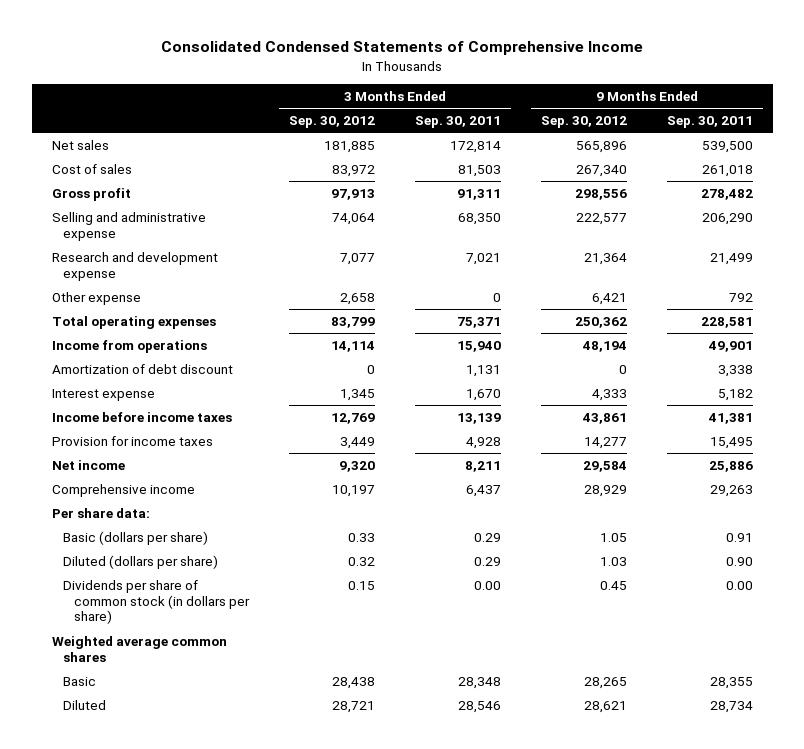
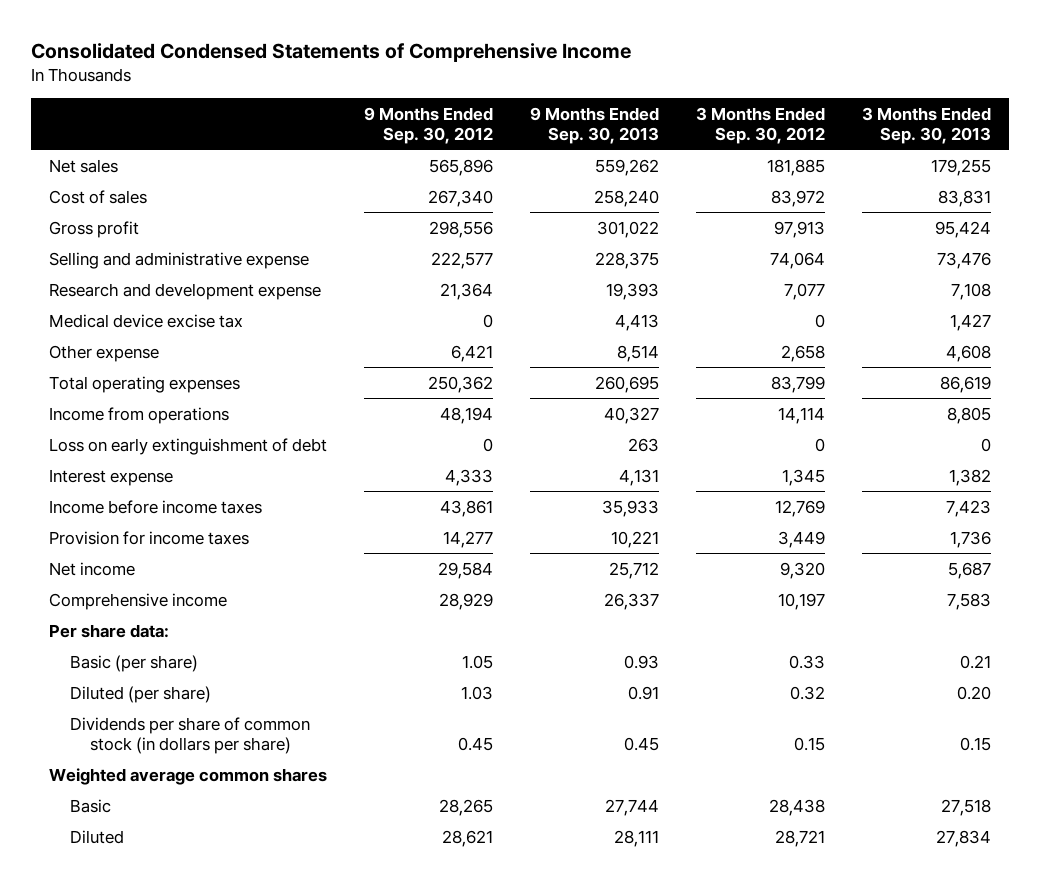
- | 3 Months Ended Sep. 30, 2012 | 3 Months Ended Sep. 30, 2011 | 9 Months Ended Sep. 30, 2012 | 9 Months Ended Sep. 30, 2011
+ | 9 Months Ended Sep. 30, 2012 | 9 Months Ended Sep. 30, 2013 | 3 Months Ended Sep. 30, 2012 | 3 Months Ended Sep. 30, 2013
+ Medical device excise tax | 0 | 4,413 | 0 | 1,427
- Amortization of debt discount | 0 | 1,131 | 0 | 3,338
+ Loss on early extinguishment of debt | 0 | 263 | 0 | 0
- Basic (dollars per share) | 0.33 | 0.29 | 1.05 | 0.91
- Diluted (dollars per share) | 0.32 | 0.29 | 1.03 | 0.90
+ Basic (per share) | 1.05 | 0.93 | 0.33 | 0.21
+ Diluted (per share) | 1.03 | 0.91 | 0.32 | 0.20

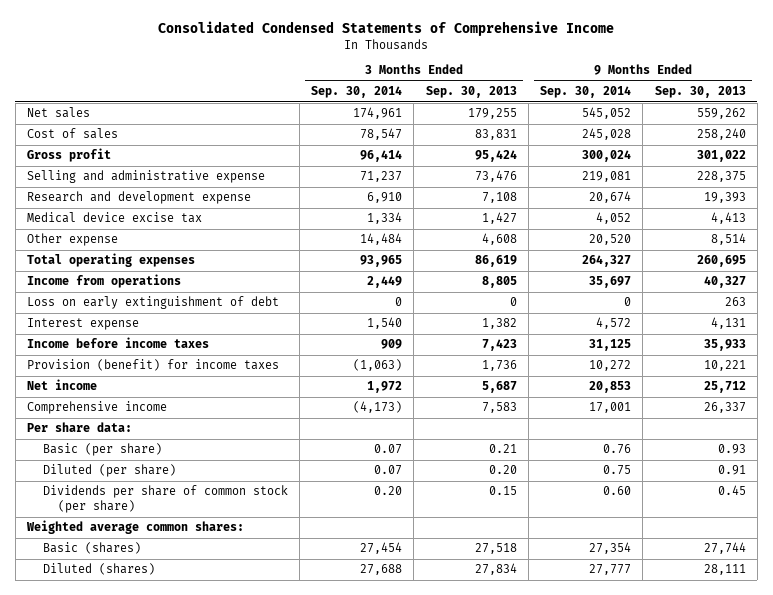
- | 9 Months Ended Sep. 30, 2012 | 9 Months Ended Sep. 30, 2013 | 3 Months Ended Sep. 30, 2012 | 3 Months Ended Sep. 30, 2013
+ | 3 Months Ended Sep. 30, 2014 | 3 Months Ended Sep. 30, 2013 | 9 Months Ended Sep. 30, 2014 | 9 Months Ended Sep. 30, 2013
- Provision for income taxes | 14,277 | 10,221 | 3,449 | 1,736
+ Provision (benefit) for income taxes | (1,063) | 1,736 | 10,272 | 10,221
- Dividends per share of common stock (in dollars per share) | 0.45 | 0.45 | 0.15 | 0.15
- Weighted average common shares
- Basic | 28,265 | 27,744 | 28,438 | 27,518
- Diluted | 28,621 | 28,111 | 28,721 | 27,834
+ Dividends per share of common stock (per share) | 0.20 | 0.15 | 0.60 | 0.45
+ Weighted average common shares:
+ Basic (shares) | 27,454 | 27,518 | 27,354 | 27,744
+ Diluted (shares) | 27,688 | 27,834 | 27,777 | 28,111

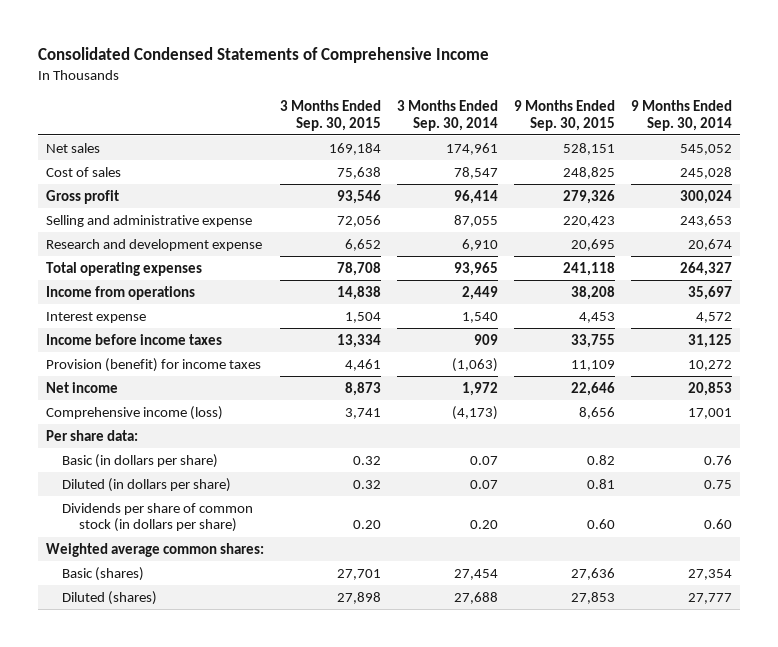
- | 3 Months Ended Sep. 30, 2014 | 3 Months Ended Sep. 30, 2013 | 9 Months Ended Sep. 30, 2014 | 9 Months Ended Sep. 30, 2013
+ | 3 Months Ended Sep. 30, 2015 | 3 Months Ended Sep. 30, 2014 | 9 Months Ended Sep. 30, 2015 | 9 Months Ended Sep. 30, 2014
- Selling and administrative expense | 71,237 | 73,476 | 219,081 | 228,375
+ Selling and administrative expense | 72,056 | 87,055 | 220,423 | 243,653
- Medical device excise tax | 1,334 | 1,427 | 4,052 | 4,413
- Other expense | 14,484 | 4,608 | 20,520 | 8,514
- Loss on early extinguishment of debt | 0 | 0 | 0 | 263
- Comprehensive income | (4,173) | 7,583 | 17,001 | 26,337
+ Comprehensive income (loss) | 3,741 | (4,173) | 8,656 | 17,001
- Basic (per share) | 0.07 | 0.21 | 0.76 | 0.93
- Diluted (per share) | 0.07 | 0.20 | 0.75 | 0.91
- Dividends per share of common stock (per share) | 0.20 | 0.15 | 0.60 | 0.45
+ Basic (in dollars per share) | 0.32 | 0.07 | 0.82 | 0.76
+ Diluted (in dollars per share) | 0.32 | 0.07 | 0.81 | 0.75
+ Dividends per share of common stock (in dollars per share) | 0.20 | 0.20 | 0.60 | 0.60

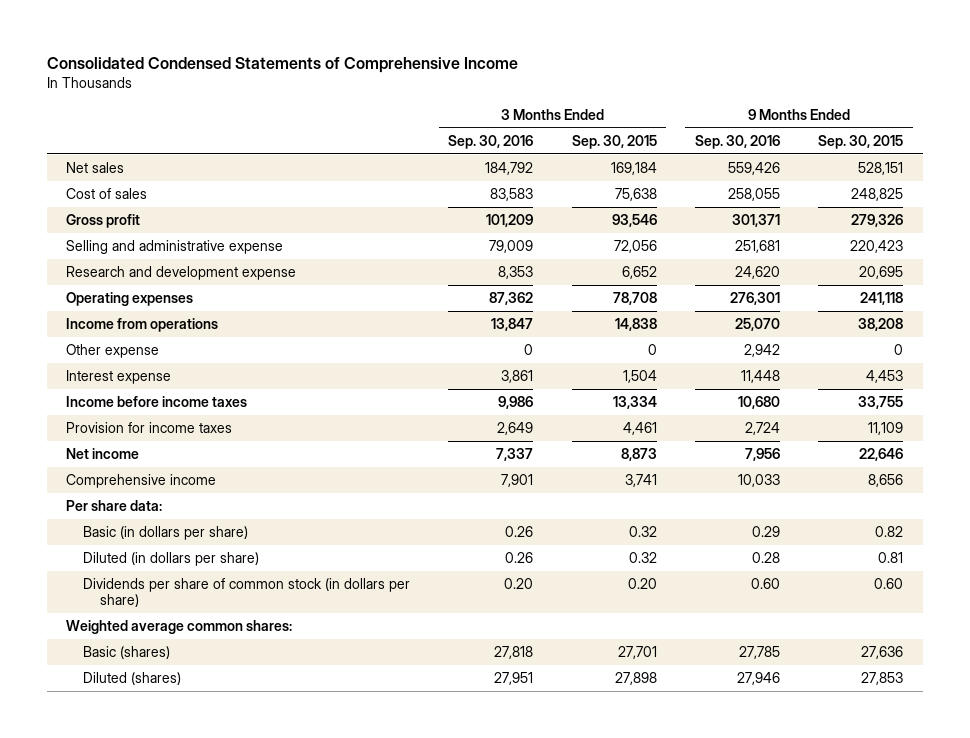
- | 3 Months Ended Sep. 30, 2015 | 3 Months Ended Sep. 30, 2014 | 9 Months Ended Sep. 30, 2015 | 9 Months Ended Sep. 30, 2014
+ | 3 Months Ended Sep. 30, 2016 | 3 Months Ended Sep. 30, 2015 | 9 Months Ended Sep. 30, 2016 | 9 Months Ended Sep. 30, 2015
- Total operating expenses | 78,708 | 93,965 | 241,118 | 264,327
+ Operating expenses | 87,362 | 78,708 | 276,301 | 241,118
+ Other expense | 0 | 0 | 2,942 | 0
- Provision (benefit) for income taxes | 4,461 | (1,063) | 11,109 | 10,272
+ Provision for income taxes | 2,649 | 4,461 | 2,724 | 11,109
- Comprehensive income (loss) | 3,741 | (4,173) | 8,656 | 17,001
+ Comprehensive income | 7,901 | 3,741 | 10,033 | 8,656

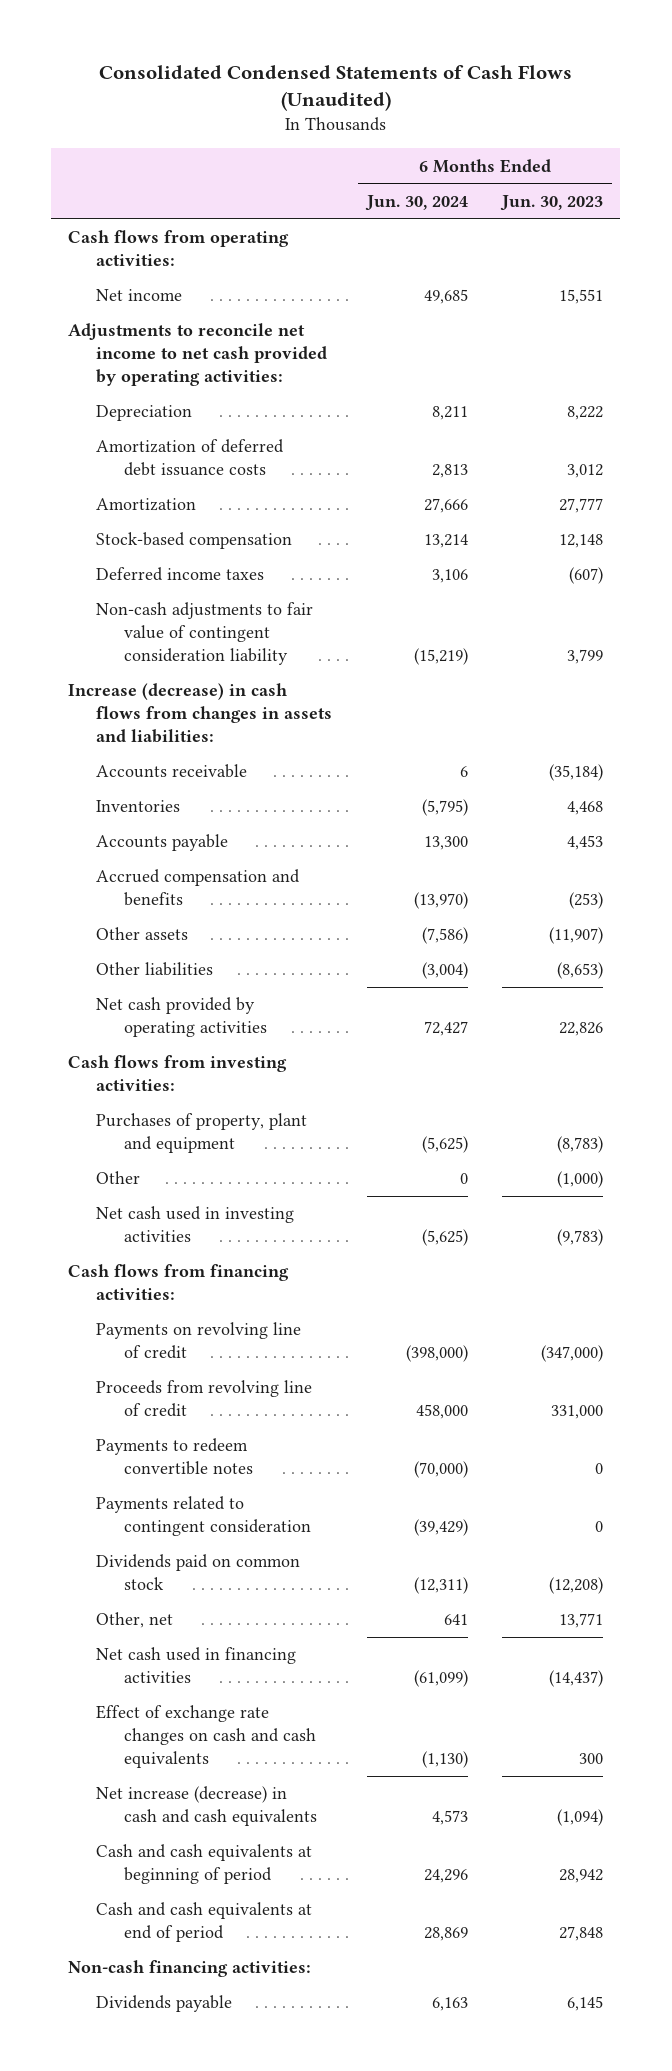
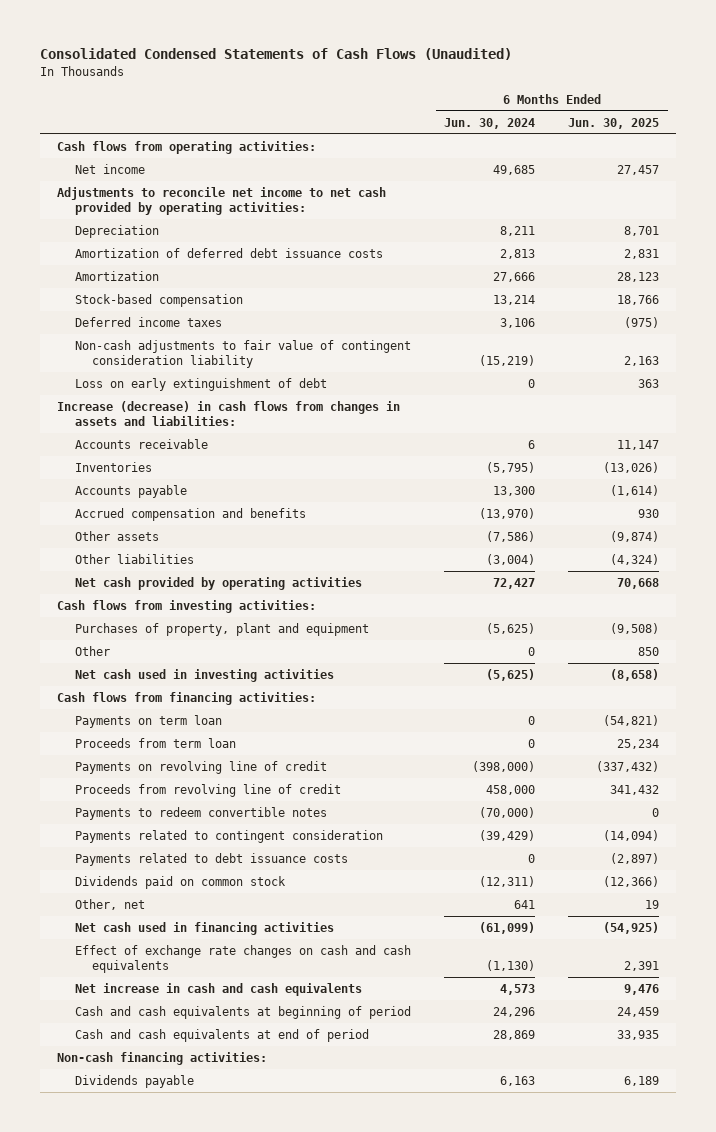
- | 6 Months Ended Jun. 30, 2024 | 6 Months Ended Jun. 30, 2023
+ | 6 Months Ended Jun. 30, 2024 | 6 Months Ended Jun. 30, 2025
+ Loss on early extinguishment of debt | 0 | 363
+ Payments on term loan | 0 | (54,821)
+ Proceeds from term loan | 0 | 25,234
+ Payments related to debt issuance costs | 0 | (2,897)
- Net increase (decrease) in cash and cash equivalents | 4,573 | (1,094)
+ Net increase in cash and cash equivalents | 4,573 | 9,476

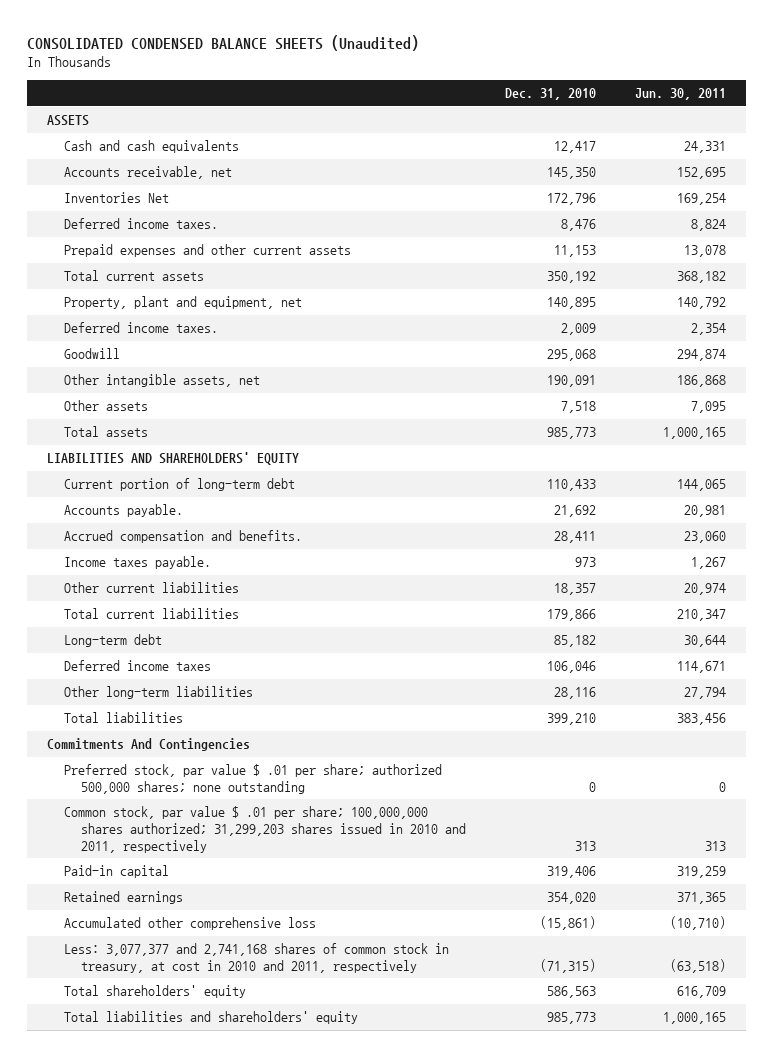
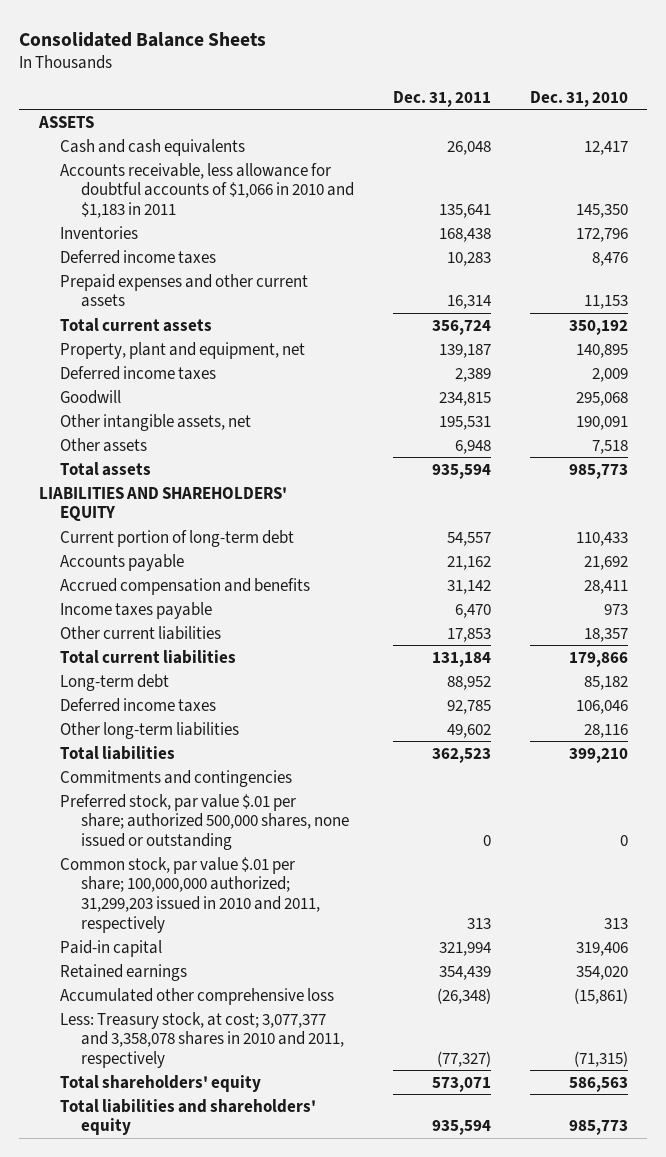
- CONSOLIDATED CONDENSED BALANCE SHEETS (Unaudited)
+ Consolidated Balance Sheets
- | Dec. 31, 2010 | Jun. 30, 2011
+ | Dec. 31, 2011 | Dec. 31, 2010
- Accounts receivable, net | 145,350 | 152,695
- Inventories Net | 172,796 | 169,254
- Deferred income taxes. | 8,476 | 8,824
+ Accounts receivable, less allowance for doubtful accounts of $1,066 in 2010 and $1,183 in 2011 | 135,641 | 145,350
+ Inventories | 168,438 | 172,796
+ Deferred income taxes | 10,283 | 8,476
- Deferred income taxes. | 2,009 | 2,354
+ Deferred income taxes | 2,389 | 2,009
- Accounts payable. | 21,692 | 20,981
- Accrued compensation and benefits. | 28,411 | 23,060
- Income taxes payable. | 973 | 1,267
+ Accounts payable | 21,162 | 21,692
+ Accrued compensation and benefits | 31,142 | 28,411
+ Income taxes payable | 6,470 | 973
- Commitments And Contingencies
- Preferred stock, par value $ .01 per share; authorized 500,000 shares; none outstanding | 0 | 0
- Common stock, par value $ .01 per share; 100,000,000 shares authorized; 31,299,203 shares issued in 2010 and 2011, respectively | 313 | 313
+ Commitments and contingencies
+ Preferred stock, par value $.01 per share; authorized 500,000 shares, none issued or outstanding | 0 | 0
+ Common stock, par value $.01 per share; 100,000,000 authorized; 31,299,203 issued in 2010 and 2011, respectively | 313 | 313
- Less: 3,077,377 and 2,741,168 shares of common stock in treasury, at cost in 2010 and 2011, respectively | (71,315) | (63,518)
+ Less: Treasury stock, at cost; 3,077,377 and 3,358,078 shares in 2010 and 2011, respectively | (77,327) | (71,315)

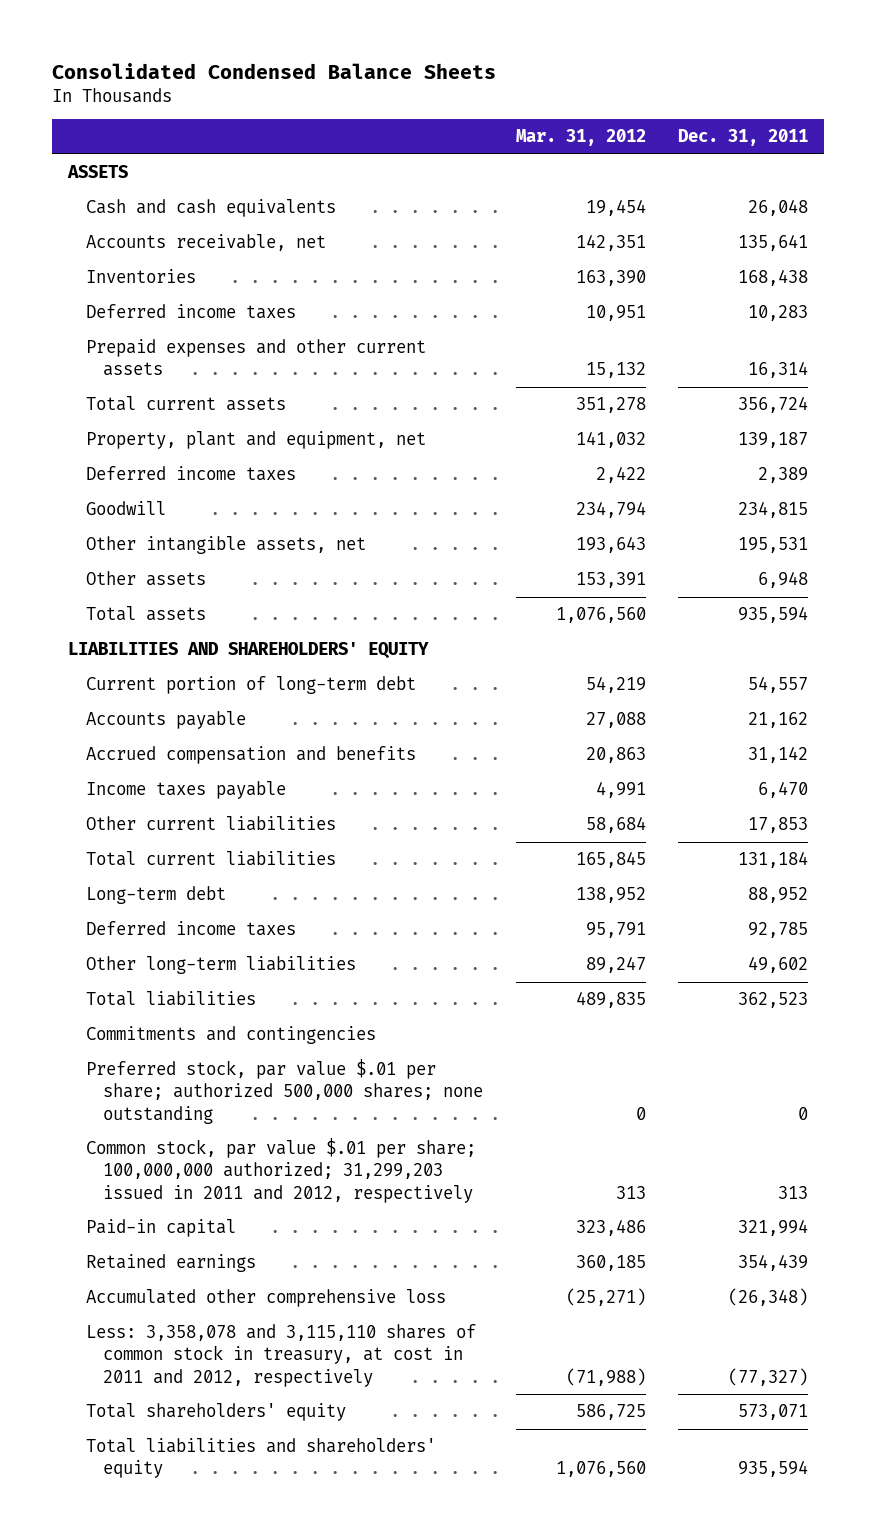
- Consolidated Balance Sheets
+ Consolidated Condensed Balance Sheets
- | Dec. 31, 2011 | Dec. 31, 2010
+ | Mar. 31, 2012 | Dec. 31, 2011
- Accounts receivable, less allowance for doubtful accounts of $1,066 in 2010 and $1,183 in 2011 | 135,641 | 145,350
+ Accounts receivable, net | 142,351 | 135,641
- Preferred stock, par value $.01 per share; authorized 500,000 shares, none issued or outstanding | 0 | 0
- Common stock, par value $.01 per share; 100,000,000 authorized; 31,299,203 issued in 2010 and 2011, respectively | 313 | 313
+ Preferred stock, par value $.01 per share; authorized 500,000 shares; none outstanding | 0 | 0
+ Common stock, par value $.01 per share; 100,000,000 authorized; 31,299,203 issued in 2011 and 2012, respectively | 313 | 313
- Less: Treasury stock, at cost; 3,077,377 and 3,358,078 shares in 2010 and 2011, respectively | (77,327) | (71,315)
+ Less: 3,358,078 and 3,115,110 shares of common stock in treasury, at cost in 2011 and 2012, respectively | (71,988) | (77,327)

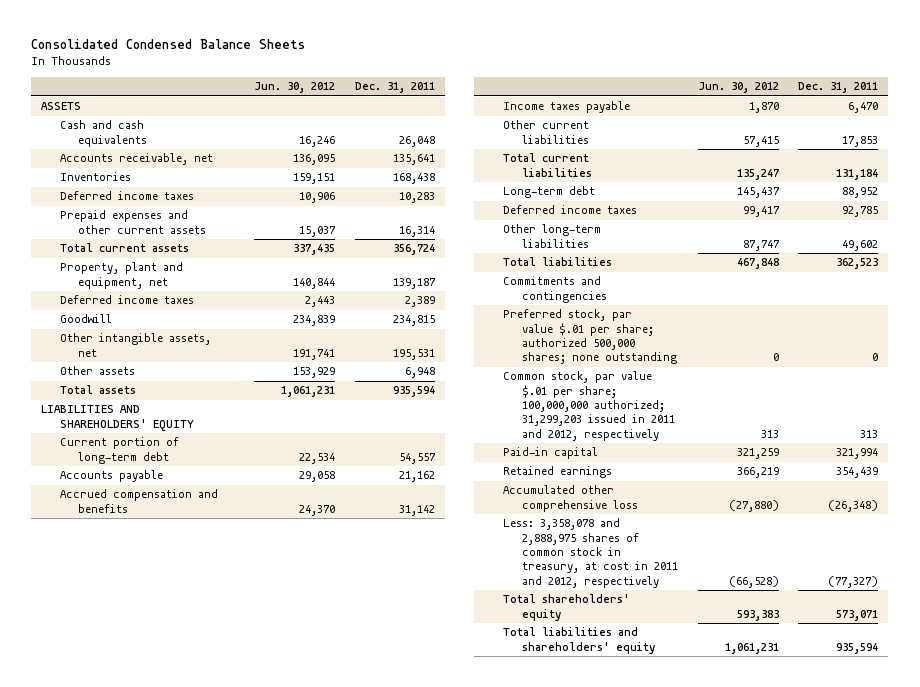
- | Mar. 31, 2012 | Dec. 31, 2011
+ | Jun. 30, 2012 | Dec. 31, 2011
- Less: 3,358,078 and 3,115,110 shares of common stock in treasury, at cost in 2011 and 2012, respectively | (71,988) | (77,327)
+ Less: 3,358,078 and 2,888,975 shares of common stock in treasury, at cost in 2011 and 2012, respectively | (66,528) | (77,327)

